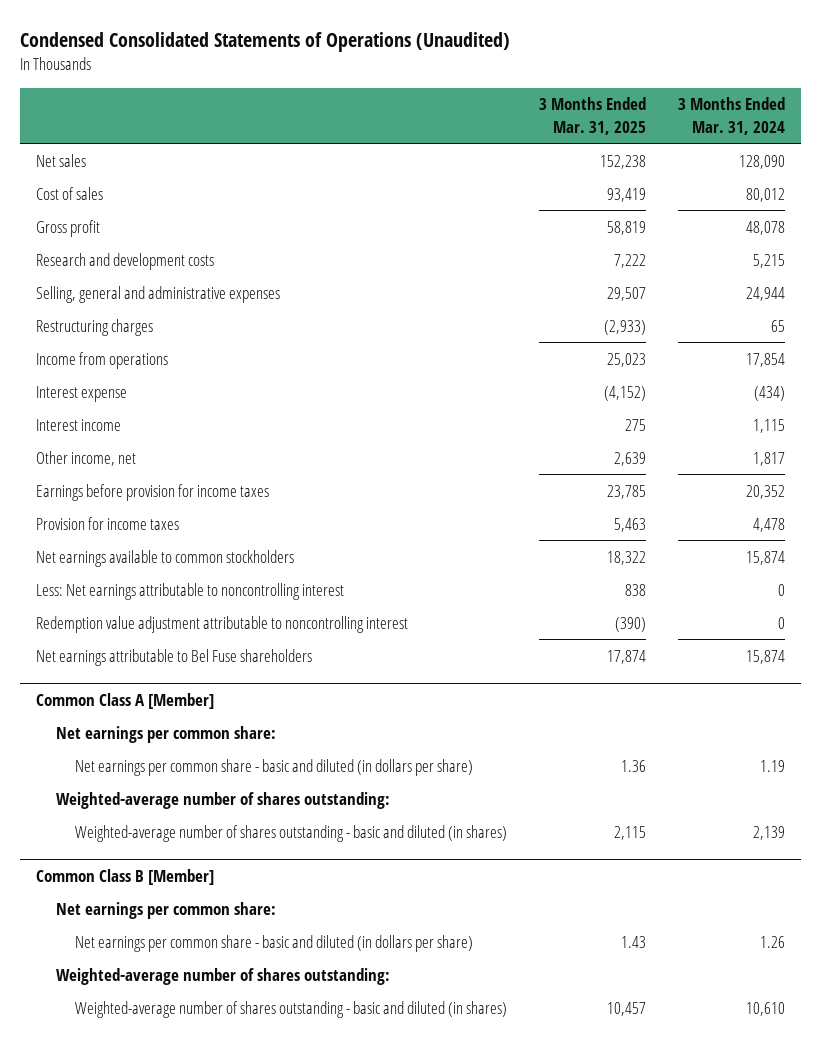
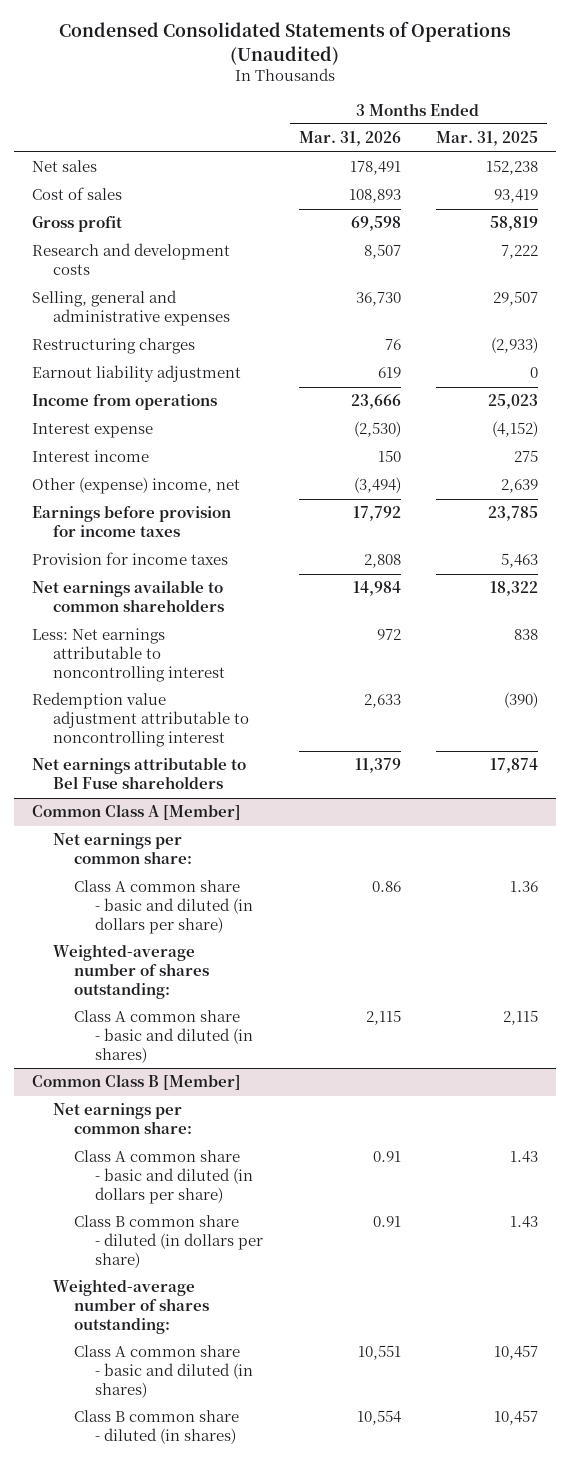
- | 3 Months Ended Mar. 31, 2025 | 3 Months Ended Mar. 31, 2024
+ | 3 Months Ended Mar. 31, 2026 | 3 Months Ended Mar. 31, 2025
+ Earnout liability adjustment | 619 | 0
- Other income, net | 2,639 | 1,817
+ Other (expense) income, net | (3,494) | 2,639
- Net earnings available to common stockholders | 18,322 | 15,874
+ Net earnings available to common shareholders | 14,984 | 18,322
@ Common Class A [Member]
- Net earnings per common share - basic and diluted (in dollars per share) | 1.36 | 1.19
+ Class A common share - basic and diluted (in dollars per share) | 0.86 | 1.36
- Weighted-average number of shares outstanding - basic and diluted (in shares) | 2,115 | 2,139
+ Class A common share - basic and diluted (in shares) | 2,115 | 2,115
@ Common Class B [Member]
- Net earnings per common share - basic and diluted (in dollars per share) | 1.43 | 1.26
+ Class A common share - basic and diluted (in dollars per share) | 0.91 | 1.43
+ Class B common share - diluted (in dollars per share) | 0.91 | 1.43
- Weighted-average number of shares outstanding - basic and diluted (in shares) | 10,457 | 10,610
+ Class A common share - basic and diluted (in shares) | 10,551 | 10,457
+ Class B common share - diluted (in shares) | 10,554 | 10,457

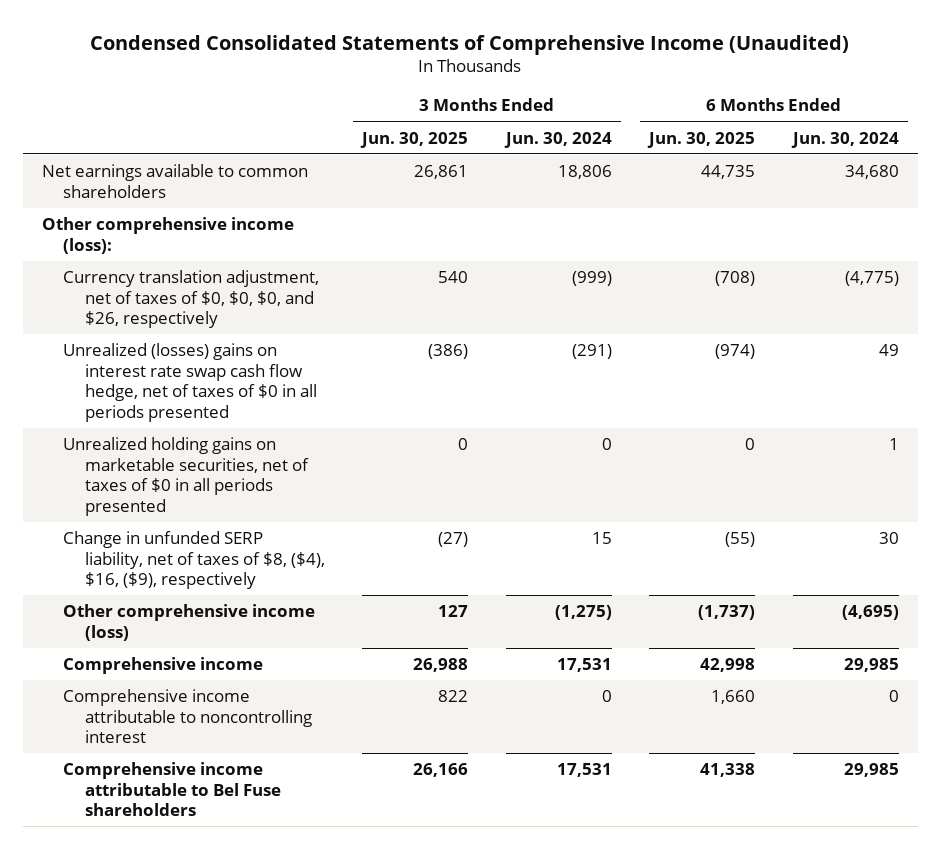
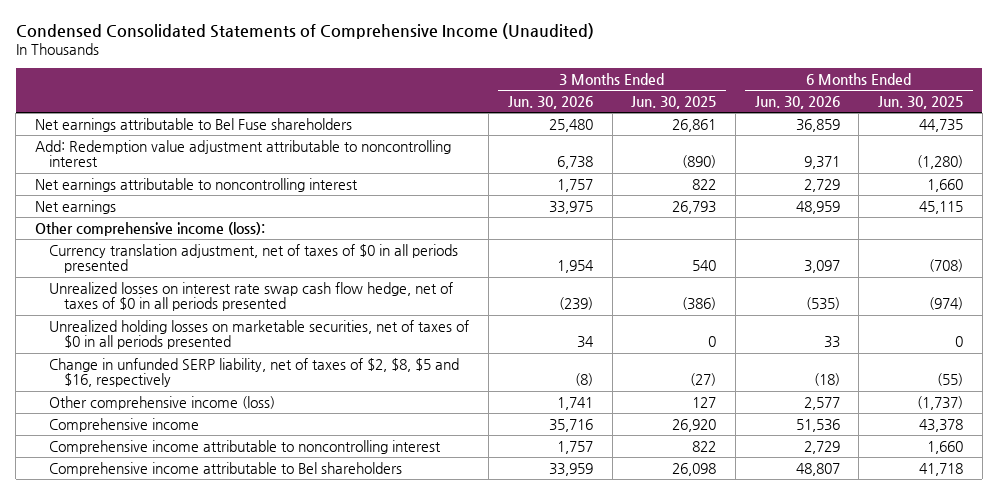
- | 3 Months Ended Jun. 30, 2025 | 3 Months Ended Jun. 30, 2024 | 6 Months Ended Jun. 30, 2025 | 6 Months Ended Jun. 30, 2024
+ | 3 Months Ended Jun. 30, 2026 | 3 Months Ended Jun. 30, 2025 | 6 Months Ended Jun. 30, 2026 | 6 Months Ended Jun. 30, 2025
- Net earnings available to common shareholders | 26,861 | 18,806 | 44,735 | 34,680
+ Net earnings attributable to Bel Fuse shareholders | 25,480 | 26,861 | 36,859 | 44,735
+ Add: Redemption value adjustment attributable to noncontrolling interest | 6,738 | (890) | 9,371 | (1,280)
+ Net earnings attributable to noncontrolling interest | 1,757 | 822 | 2,729 | 1,660
+ Net earnings | 33,975 | 26,793 | 48,959 | 45,115
- Currency translation adjustment, net of taxes of $0, $0, $0, and $26, respectively | 540 | (999) | (708) | (4,775)
- Unrealized (losses) gains on interest rate swap cash flow hedge, net of taxes of $0 in all periods presented | (386) | (291) | (974) | 49
- Unrealized holding gains on marketable securities, net of taxes of $0 in all periods presented | 0 | 0 | 0 | 1
- Change in unfunded SERP liability, net of taxes of $8, ($4), $16, ($9), respectively | (27) | 15 | (55) | 30
+ Currency translation adjustment, net of taxes of $0 in all periods presented | 1,954 | 540 | 3,097 | (708)
+ Unrealized losses on interest rate swap cash flow hedge, net of taxes of $0 in all periods presented | (239) | (386) | (535) | (974)
+ Unrealized holding losses on marketable securities, net of taxes of $0 in all periods presented | 34 | 0 | 33 | 0
+ Change in unfunded SERP liability, net of taxes of $2, $8, $5 and $16, respectively | (8) | (27) | (18) | (55)
- Comprehensive income | 26,988 | 17,531 | 42,998 | 29,985
+ Comprehensive income | 35,716 | 26,920 | 51,536 | 43,378
- Comprehensive income attributable to Bel Fuse shareholders | 26,166 | 17,531 | 41,338 | 29,985
+ Comprehensive income attributable to Bel shareholders | 33,959 | 26,098 | 48,807 | 41,718

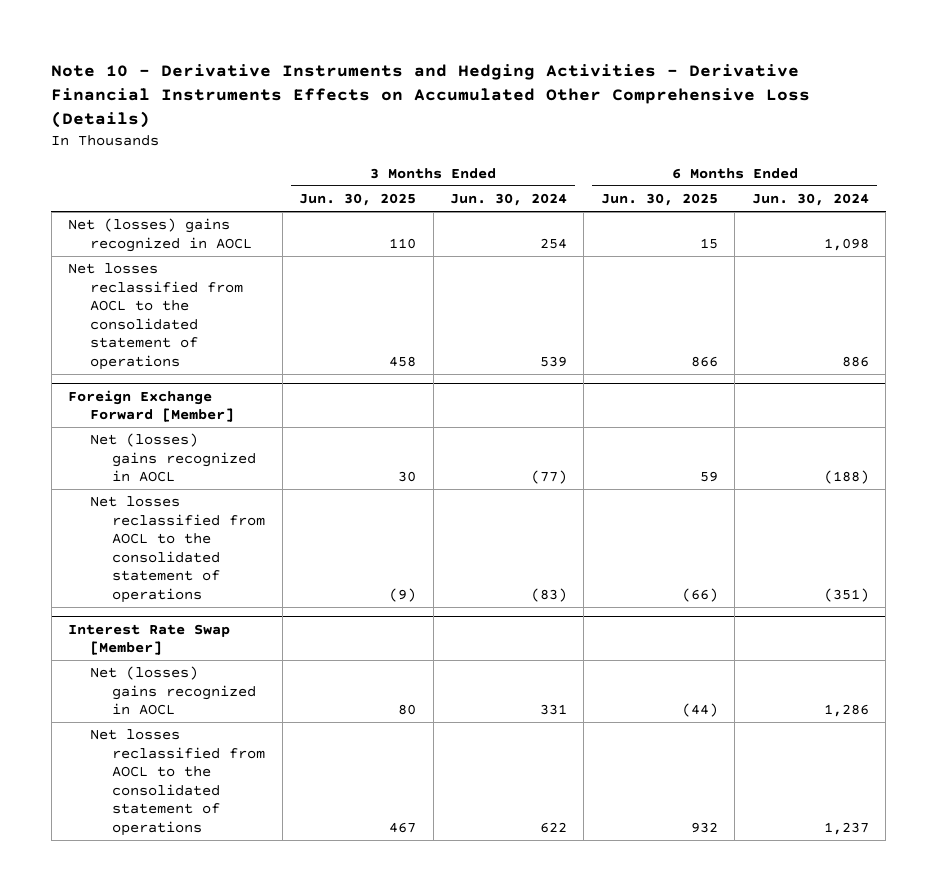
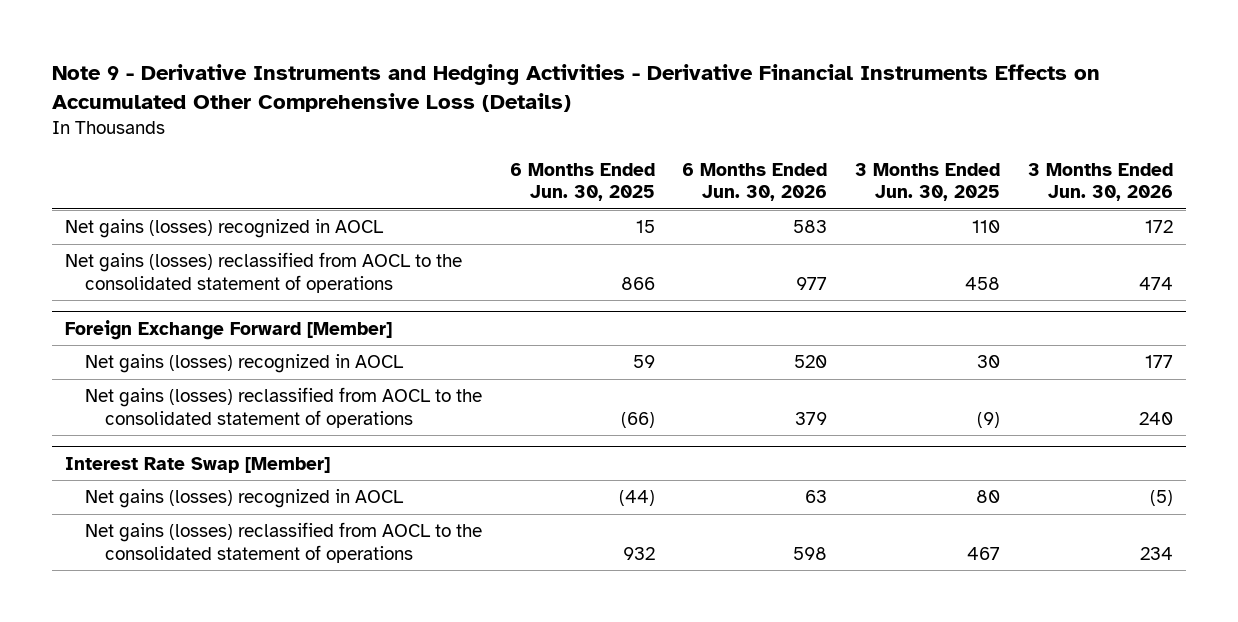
- Note 10 - Derivative Instruments and Hedging Activities - Derivative Financial Instruments Effects on Accumulated Other Comprehensive Loss (Details)
+ Note 9 - Derivative Instruments and Hedging Activities - Derivative Financial Instruments Effects on Accumulated Other Comprehensive Loss (Details)
- | 3 Months Ended Jun. 30, 2025 | 3 Months Ended Jun. 30, 2024 | 6 Months Ended Jun. 30, 2025 | 6 Months Ended Jun. 30, 2024
+ | 6 Months Ended Jun. 30, 2025 | 6 Months Ended Jun. 30, 2026 | 3 Months Ended Jun. 30, 2025 | 3 Months Ended Jun. 30, 2026
- Net (losses) gains recognized in AOCL | 110 | 254 | 15 | 1,098
- Net losses reclassified from AOCL to the consolidated statement of operations | 458 | 539 | 866 | 886
+ Net gains (losses) recognized in AOCL | 15 | 583 | 110 | 172
+ Net gains (losses) reclassified from AOCL to the consolidated statement of operations | 866 | 977 | 458 | 474
@ Foreign Exchange Forward [Member]
- Net (losses) gains recognized in AOCL | 30 | (77) | 59 | (188)
- Net losses reclassified from AOCL to the consolidated statement of operations | (9) | (83) | (66) | (351)
+ Net gains (losses) recognized in AOCL | 59 | 520 | 30 | 177
+ Net gains (losses) reclassified from AOCL to the consolidated statement of operations | (66) | 379 | (9) | 240
@ Interest Rate Swap [Member]
- Net (losses) gains recognized in AOCL | 80 | 331 | (44) | 1,286
- Net losses reclassified from AOCL to the consolidated statement of operations | 467 | 622 | 932 | 1,237
+ Net gains (losses) recognized in AOCL | (44) | 63 | 80 | (5)
+ Net gains (losses) reclassified from AOCL to the consolidated statement of operations | 932 | 598 | 467 | 234

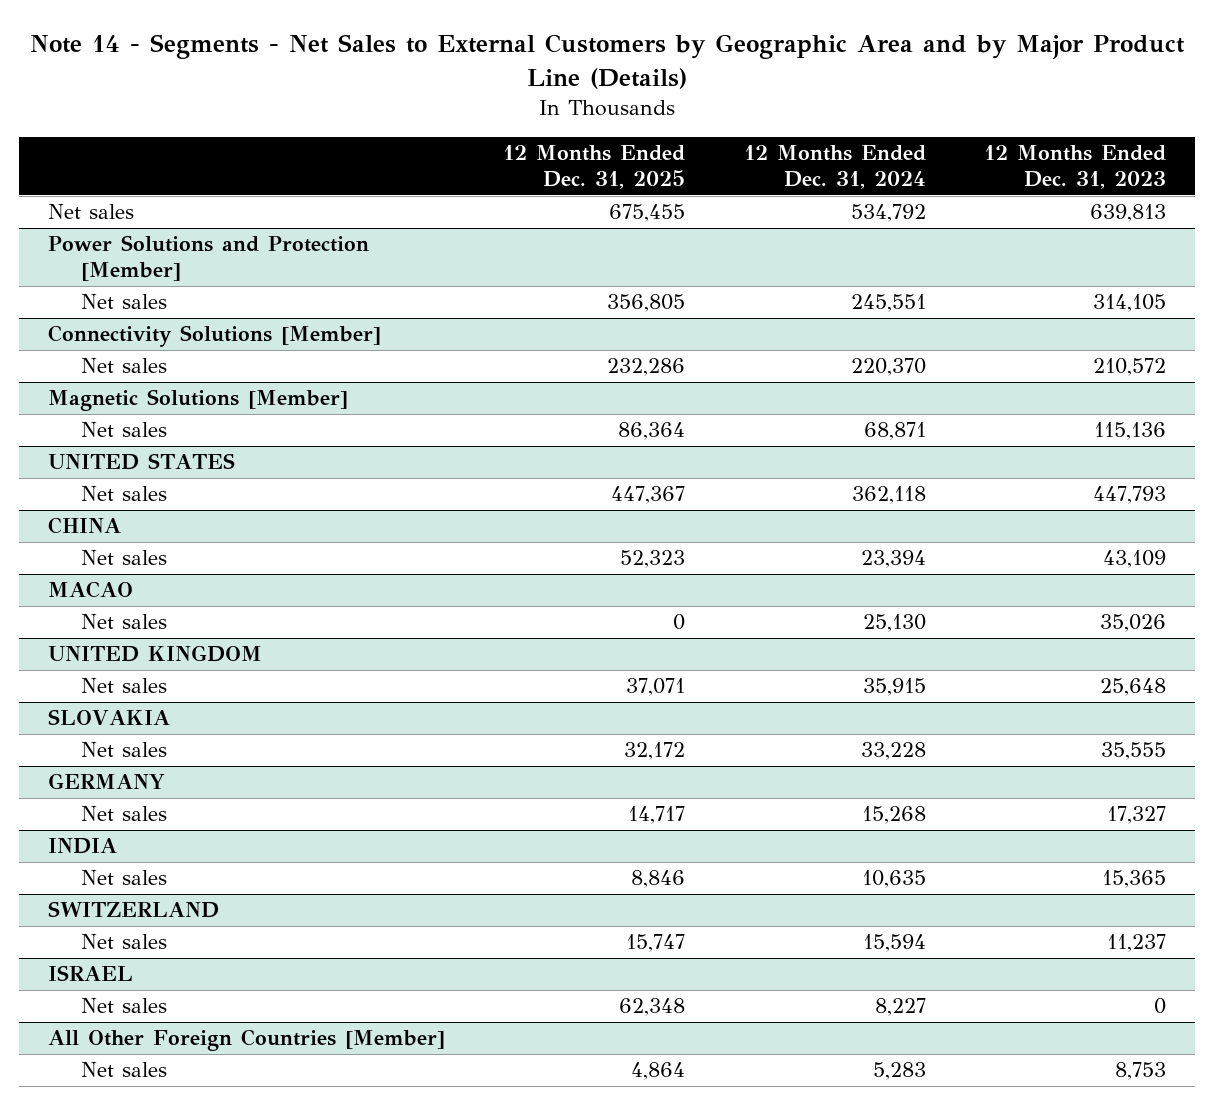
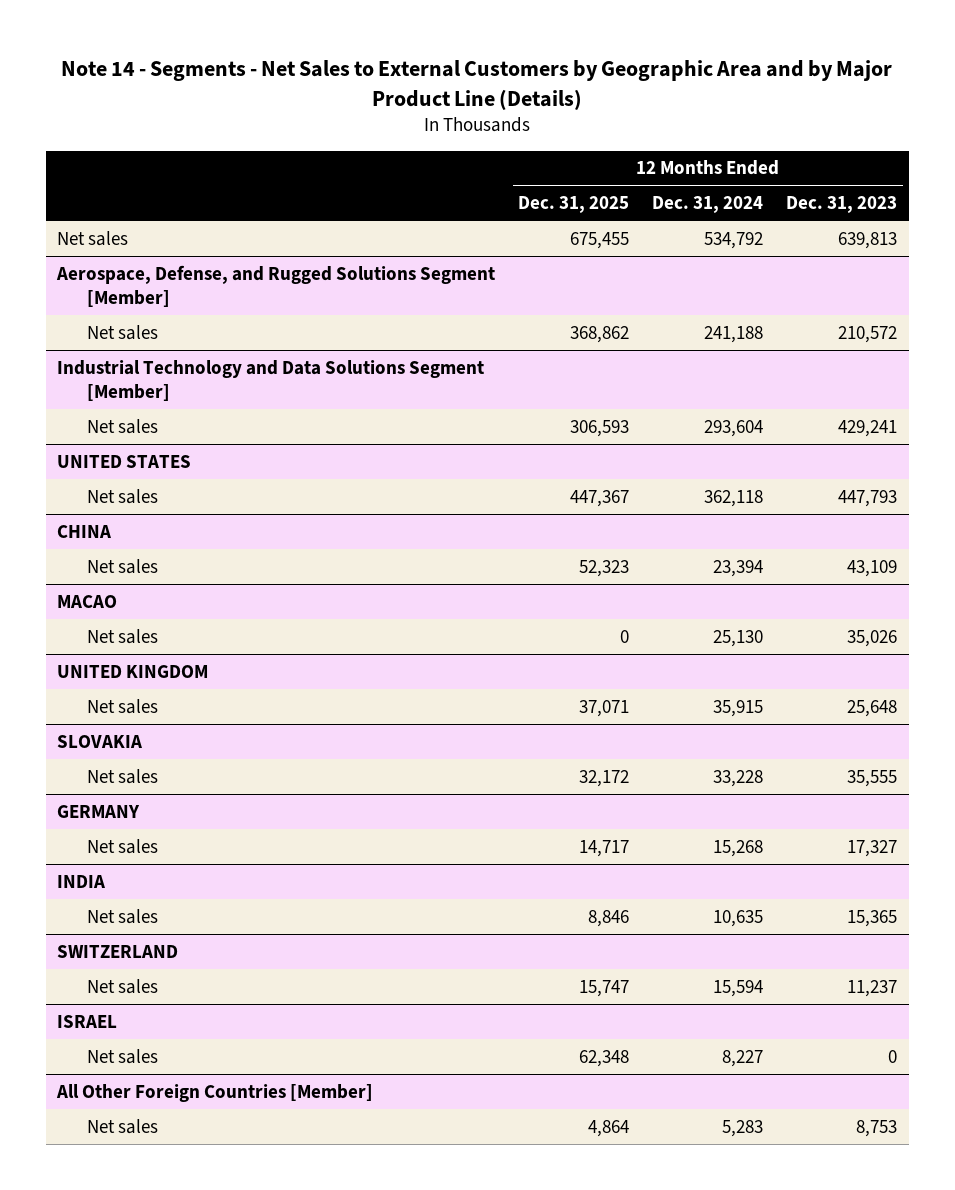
- Power Solutions and Protection [Member]
- Net sales | 356,805 | 245,551 | 314,105
- Connectivity Solutions [Member]
- Net sales | 232,286 | 220,370 | 210,572
- Magnetic Solutions [Member]
- Net sales | 86,364 | 68,871 | 115,136
+ Aerospace, Defense, and Rugged Solutions Segment [Member]
+ Net sales | 368,862 | 241,188 | 210,572
+ Industrial Technology and Data Solutions Segment [Member]
+ Net sales | 306,593 | 293,604 | 429,241

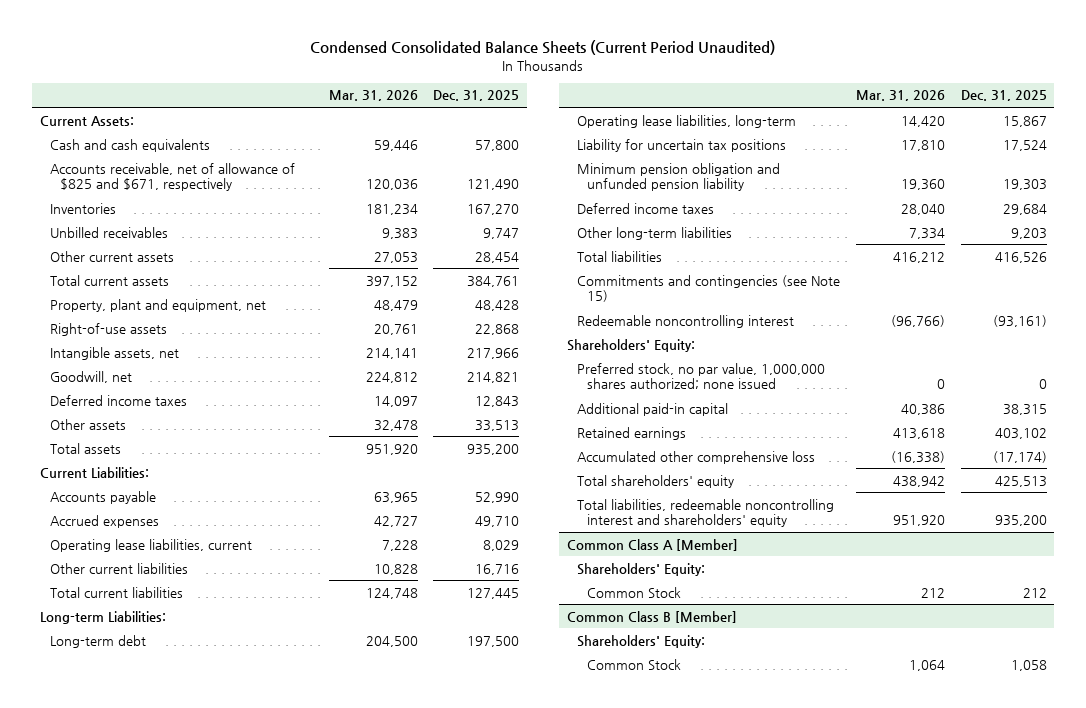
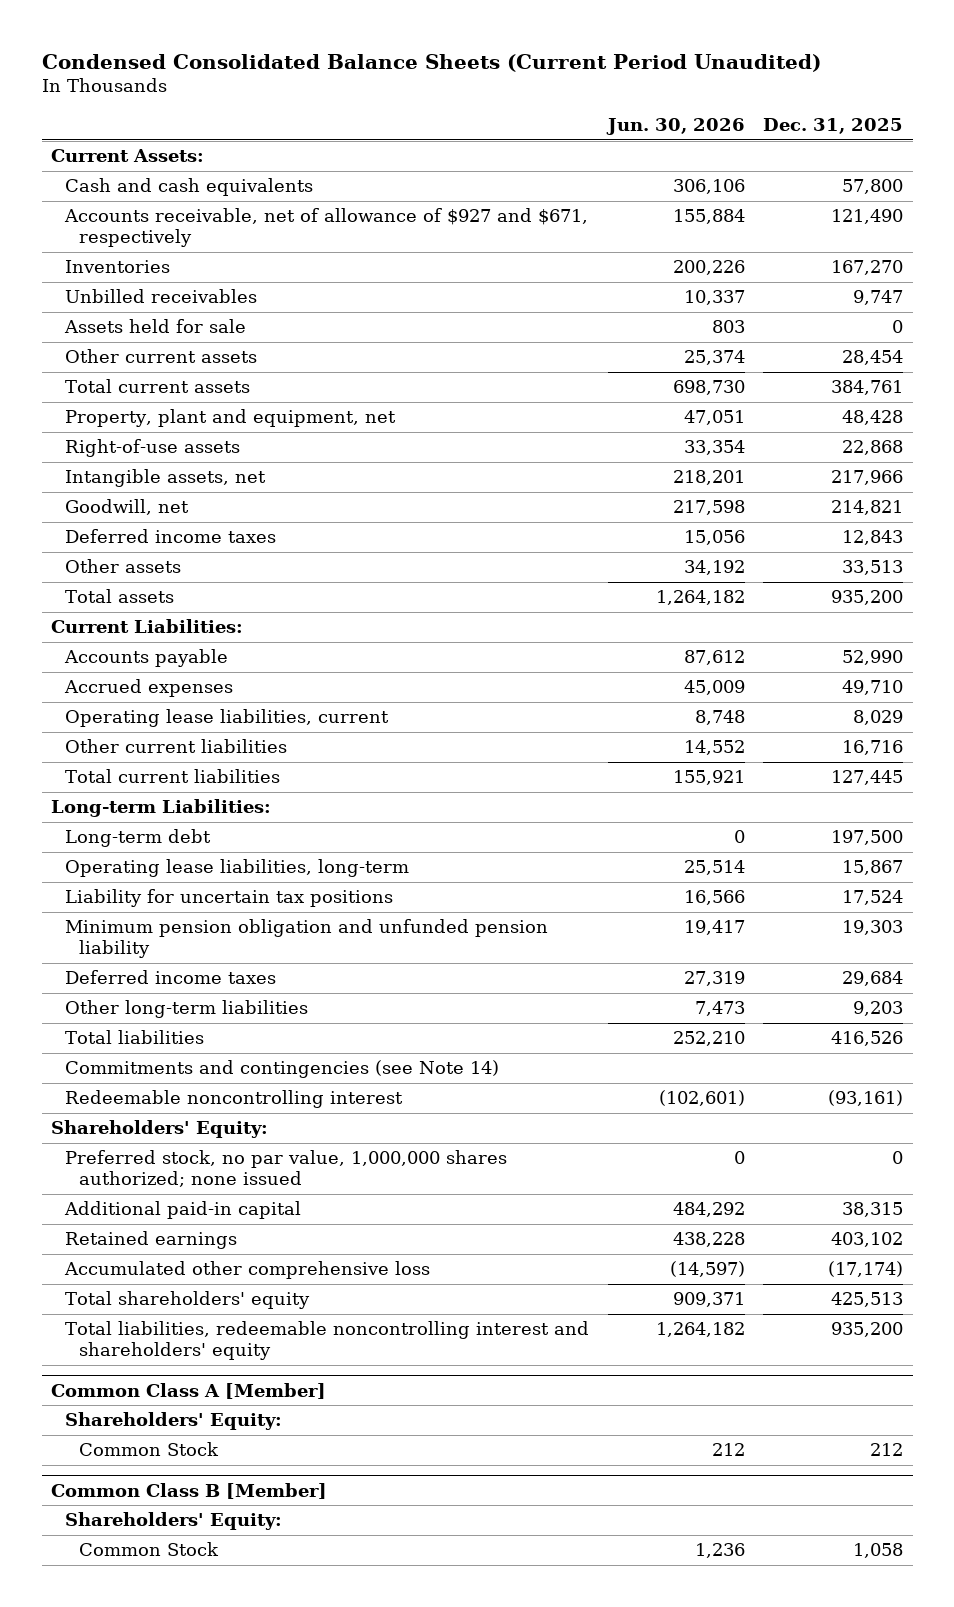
- | Mar. 31, 2026 | Dec. 31, 2025
+ | Jun. 30, 2026 | Dec. 31, 2025
- Accounts receivable, net of allowance of $825 and $671, respectively | 120,036 | 121,490
+ Accounts receivable, net of allowance of $927 and $671, respectively | 155,884 | 121,490
+ Assets held for sale | 803 | 0
- Commitments and contingencies (see Note 15)
+ Commitments and contingencies (see Note 14)

